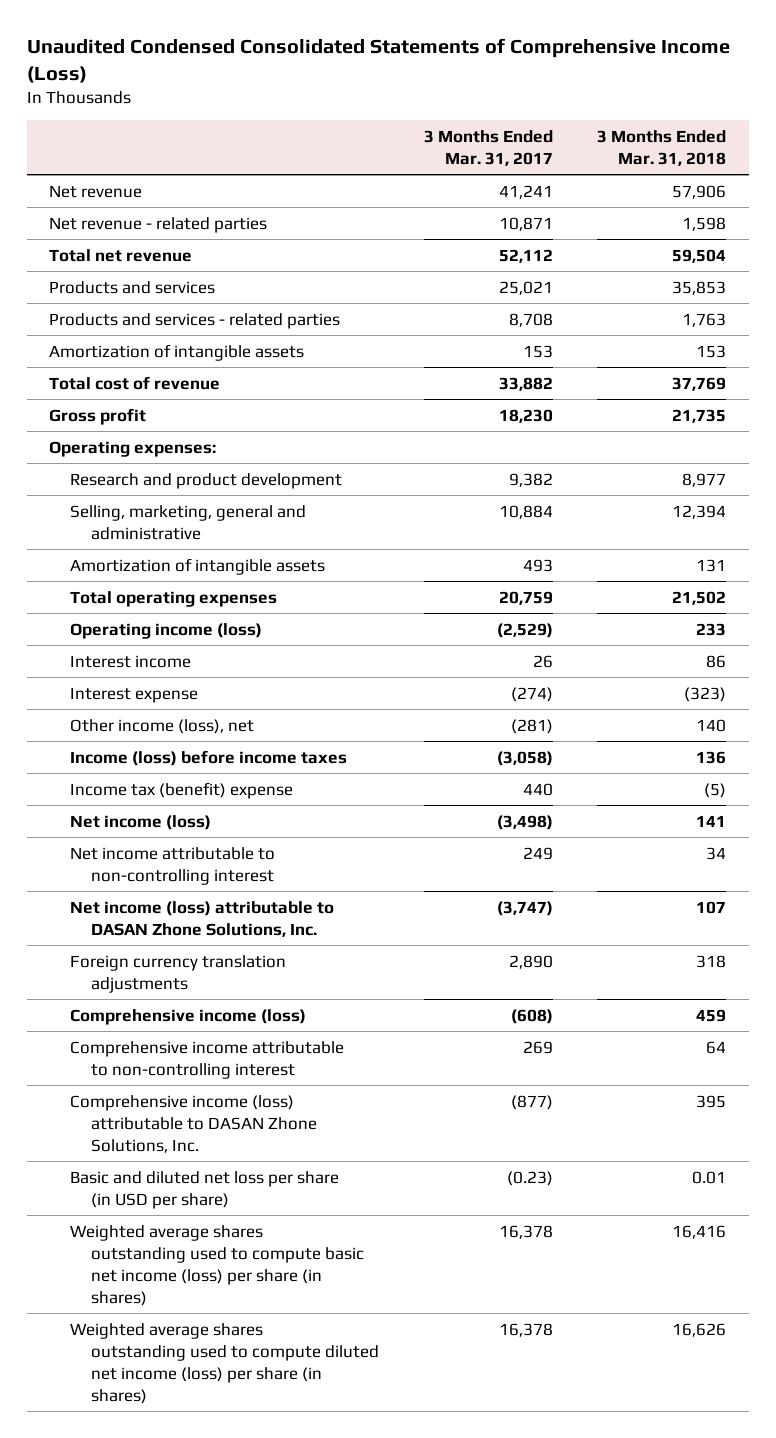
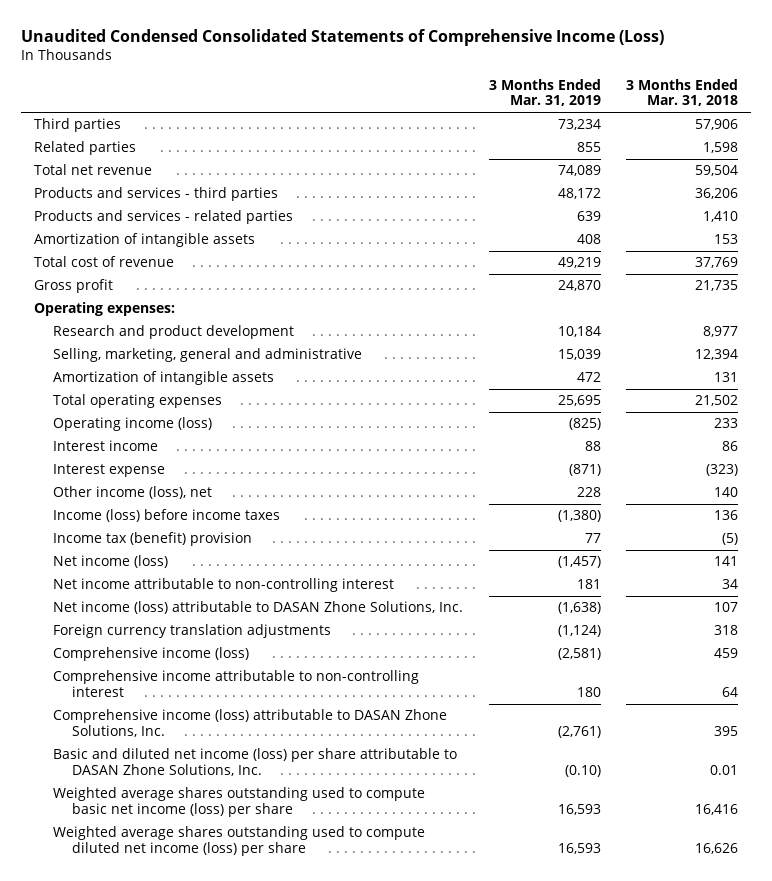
- | 3 Months Ended Mar. 31, 2017 | 3 Months Ended Mar. 31, 2018
+ | 3 Months Ended Mar. 31, 2019 | 3 Months Ended Mar. 31, 2018
- Net revenue | 41,241 | 57,906
- Net revenue - related parties | 10,871 | 1,598
+ Third parties | 73,234 | 57,906
+ Related parties | 855 | 1,598
- Products and services | 25,021 | 35,853
- Products and services - related parties | 8,708 | 1,763
+ Products and services - third parties | 48,172 | 36,206
+ Products and services - related parties | 639 | 1,410
- Income tax (benefit) expense | 440 | (5)
+ Income tax (benefit) provision | 77 | (5)
- Basic and diluted net loss per share (in USD per share) | (0.23) | 0.01
- Weighted average shares outstanding used to compute basic net income (loss) per share (in shares) | 16,378 | 16,416
- Weighted average shares outstanding used to compute diluted net income (loss) per share (in shares) | 16,378 | 16,626
+ Basic and diluted net income (loss) per share attributable to DASAN Zhone Solutions, Inc. | (0.10) | 0.01
+ Weighted average shares outstanding used to compute basic net income (loss) per share | 16,593 | 16,416
+ Weighted average shares outstanding used to compute diluted net income (loss) per share | 16,593 | 16,626

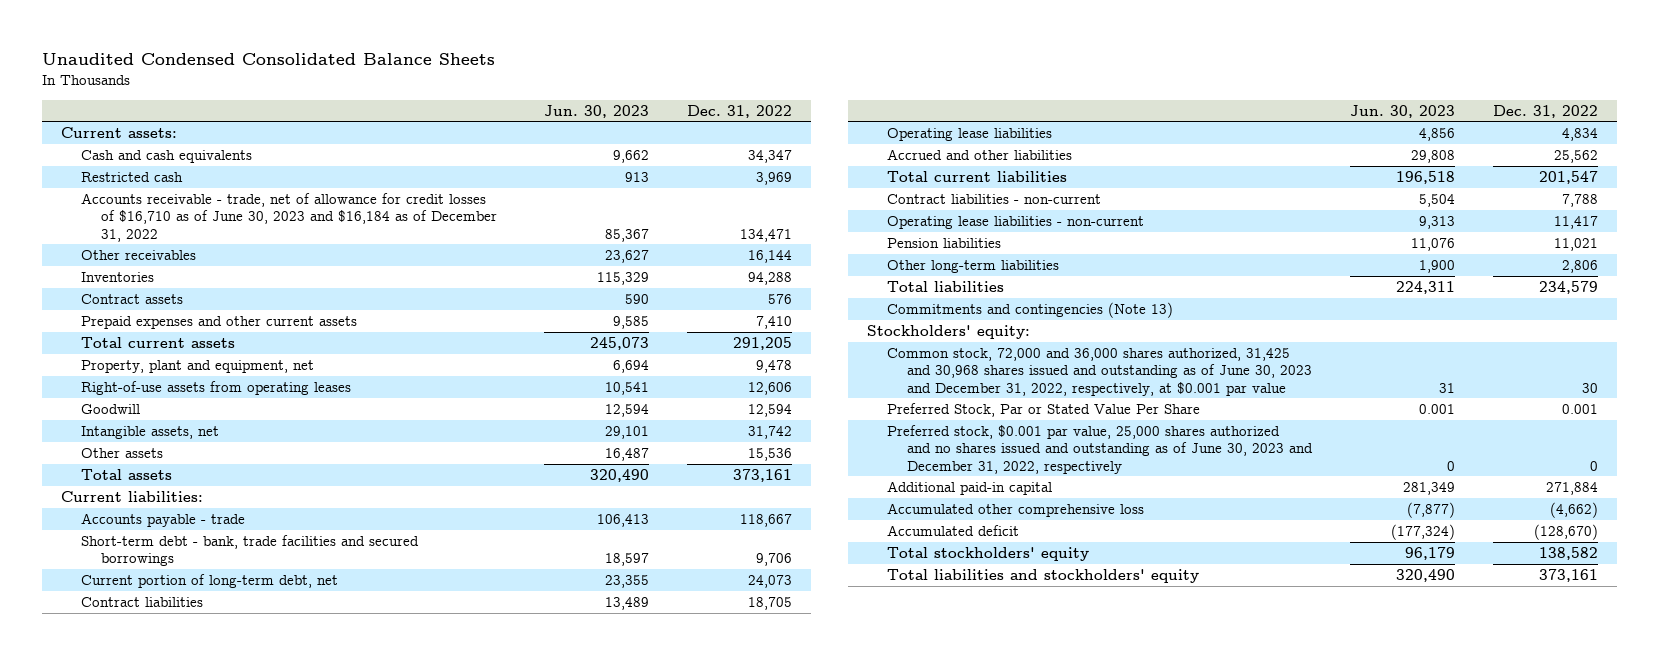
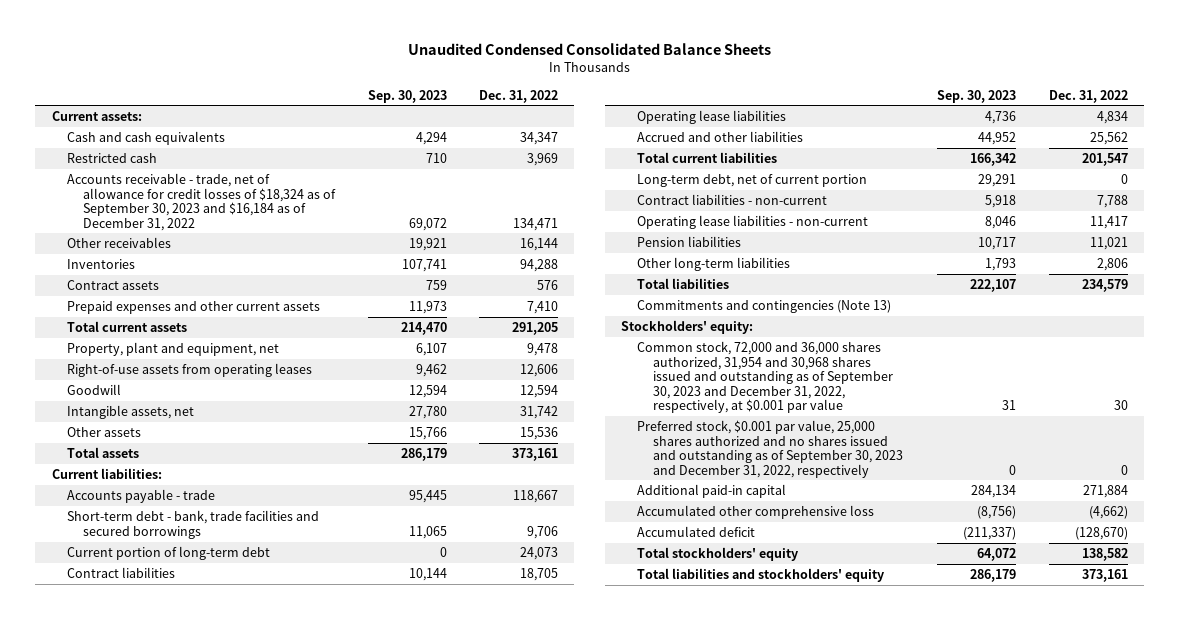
- | Jun. 30, 2023 | Dec. 31, 2022
+ | Sep. 30, 2023 | Dec. 31, 2022
- Accounts receivable - trade, net of allowance for credit losses of $16,710 as of June 30, 2023 and $16,184 as of December 31, 2022 | 85,367 | 134,471
+ Accounts receivable - trade, net of allowance for credit losses of $18,324 as of September 30, 2023 and $16,184 as of December 31, 2022 | 69,072 | 134,471
- Current portion of long-term debt, net | 23,355 | 24,073
+ Current portion of long-term debt | 0 | 24,073
+ Long-term debt, net of current portion | 29,291 | 0
- Common stock, 72,000 and 36,000 shares authorized, 31,425 and 30,968 shares issued and outstanding as of June 30, 2023 and December 31, 2022, respectively, at $0.001 par value | 31 | 30
- Preferred Stock, Par or Stated Value Per Share | 0.001 | 0.001
- Preferred stock, $0.001 par value, 25,000 shares authorized and no shares issued and outstanding as of June 30, 2023 and December 31, 2022, respectively | 0 | 0
+ Common stock, 72,000 and 36,000 shares authorized, 31,954 and 30,968 shares issued and outstanding as of September 30, 2023 and December 31, 2022, respectively, at $0.001 par value | 31 | 30
+ Preferred stock, $0.001 par value, 25,000 shares authorized and no shares issued and outstanding as of September 30, 2023 and December 31, 2022, respectively | 0 | 0

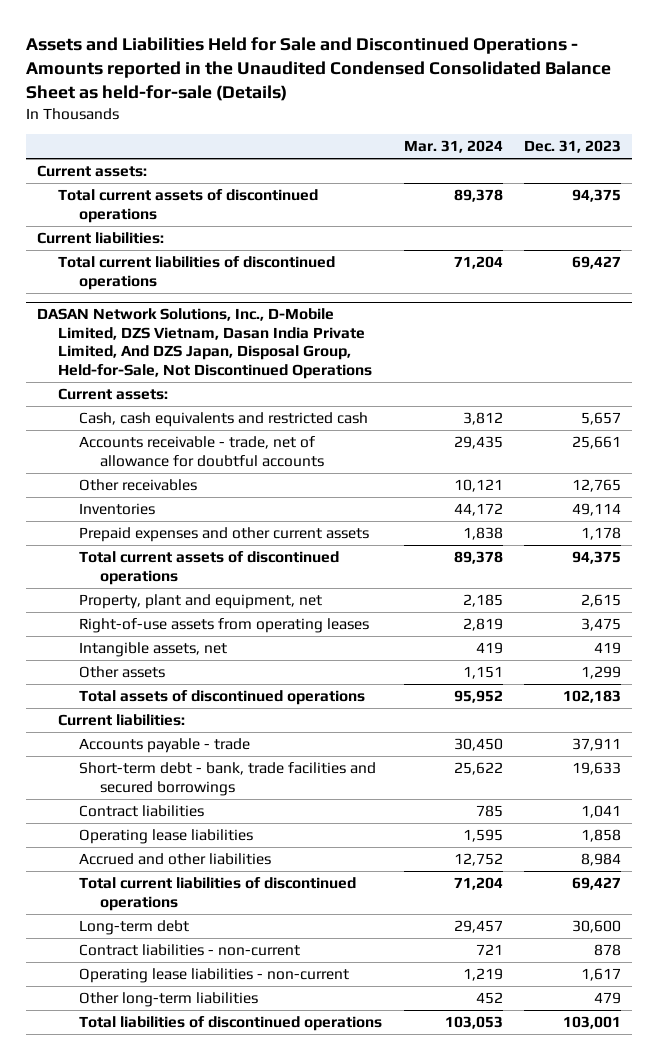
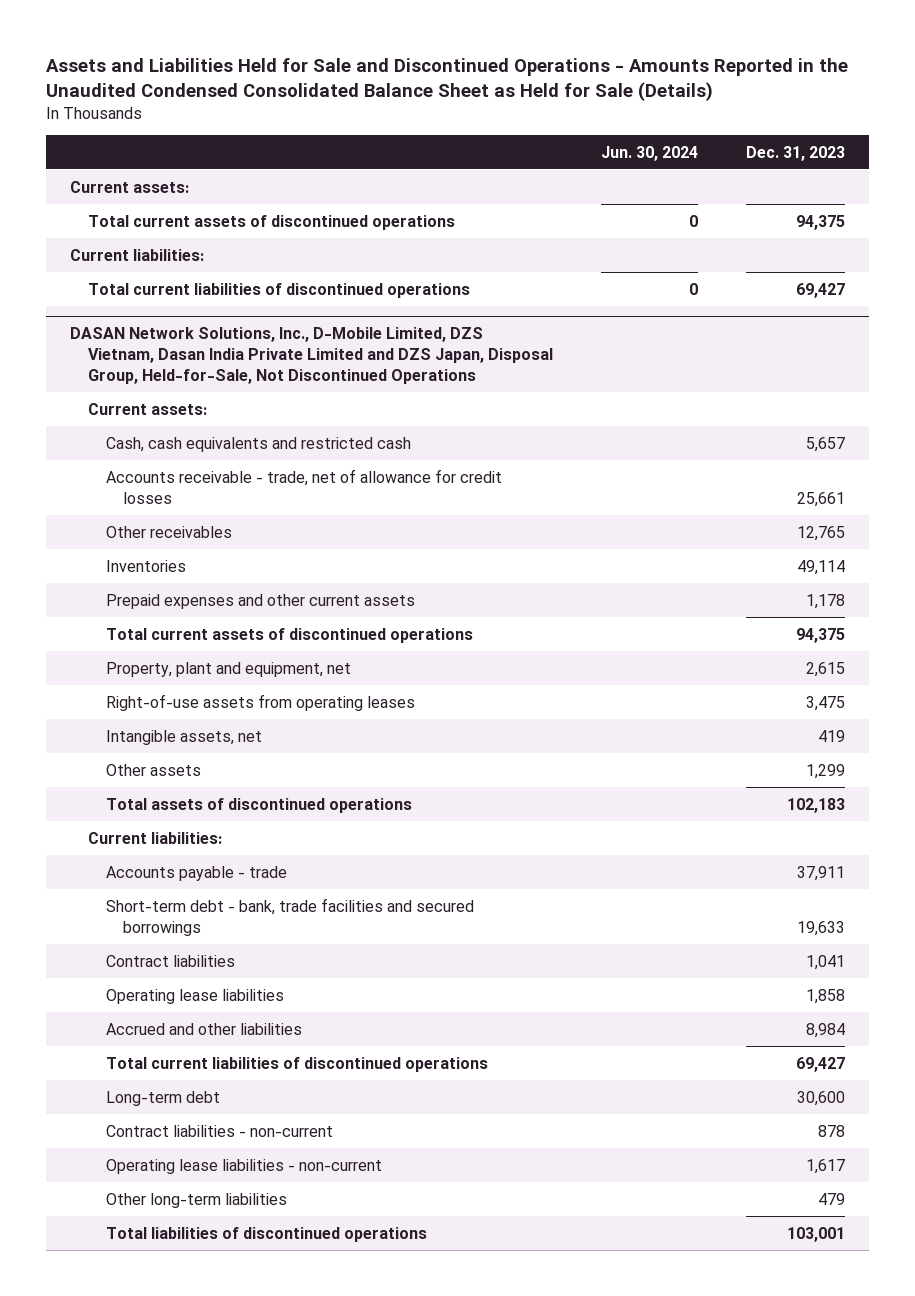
- Assets and Liabilities Held for Sale and Discontinued Operations - Amounts reported in the Unaudited Condensed Consolidated Balance Sheet as held-for-sale (Details)
+ Assets and Liabilities Held for Sale and Discontinued Operations - Amounts Reported in the Unaudited Condensed Consolidated Balance Sheet as Held for Sale (Details)
- | Mar. 31, 2024 | Dec. 31, 2023
+ | Jun. 30, 2024 | Dec. 31, 2023
- DASAN Network Solutions, Inc., D-Mobile Limited, DZS Vietnam, Dasan India Private Limited, And DZS Japan, Disposal Group, Held-for-Sale, Not Discontinued Operations
+ DASAN Network Solutions, Inc., D-Mobile Limited, DZS Vietnam, Dasan India Private Limited and DZS Japan, Disposal Group, Held-for-Sale, Not Discontinued Operations
- Accounts receivable - trade, net of allowance for doubtful accounts | 29,435 | 25,661
+ Accounts receivable - trade, net of allowance for credit losses | | 25,661

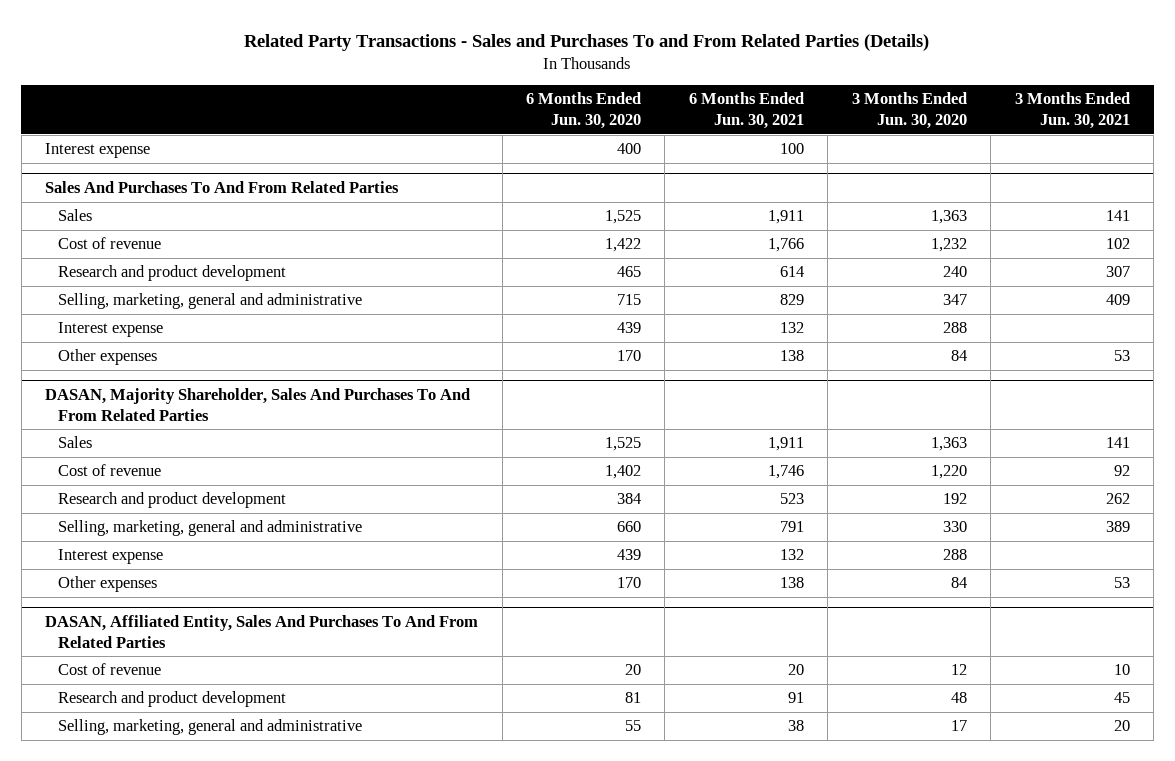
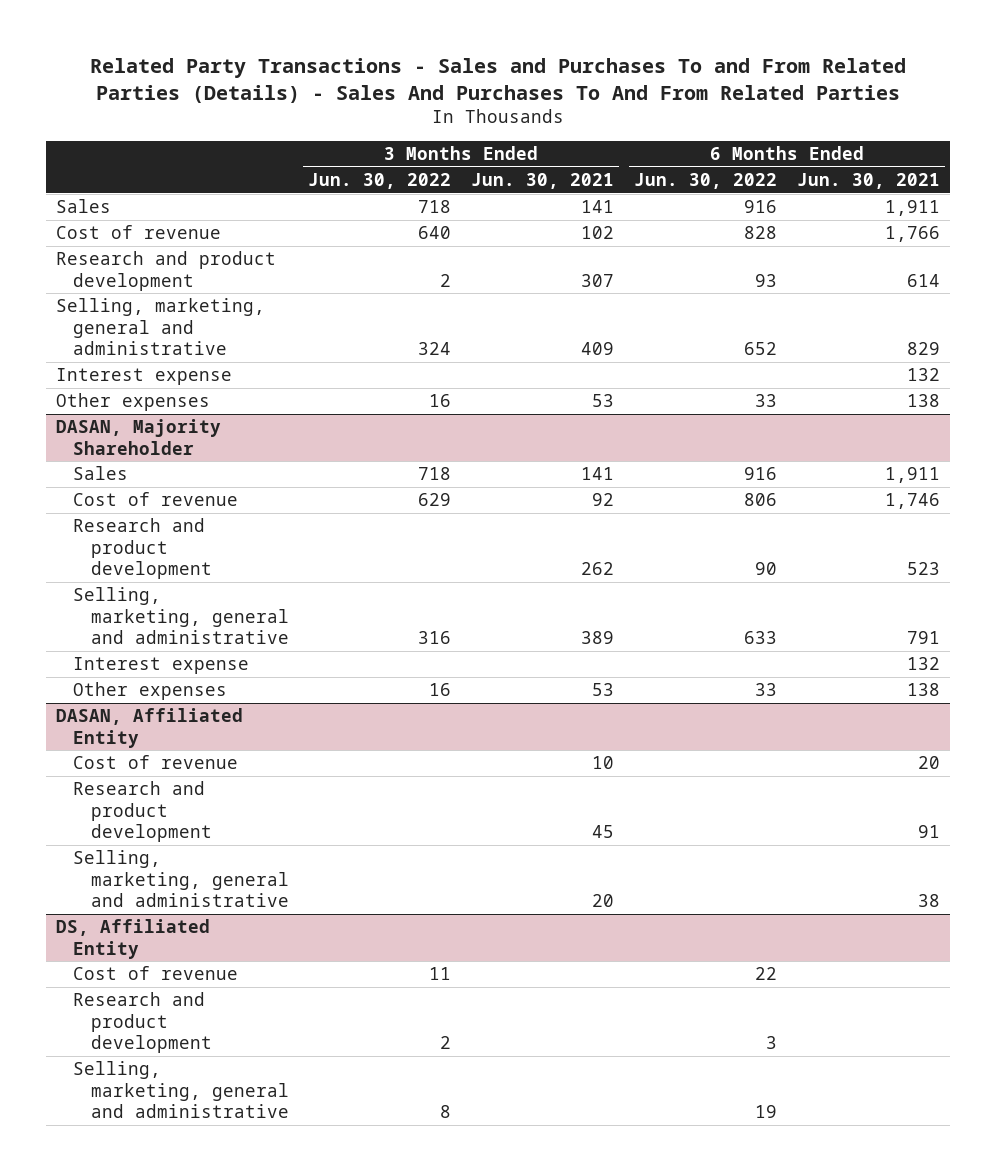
- Related Party Transactions - Sales and Purchases To and From Related Parties (Details)
+ Related Party Transactions - Sales and Purchases To and From Related Parties (Details) - Sales And Purchases To And From Related Parties
- | 6 Months Ended Jun. 30, 2020 | 6 Months Ended Jun. 30, 2021 | 3 Months Ended Jun. 30, 2020 | 3 Months Ended Jun. 30, 2021
+ | 3 Months Ended Jun. 30, 2022 | 3 Months Ended Jun. 30, 2021 | 6 Months Ended Jun. 30, 2022 | 6 Months Ended Jun. 30, 2021
- Interest expense | 400 | 100 | |
- Sales And Purchases To And From Related Parties
- DASAN, Majority Shareholder, Sales And Purchases To And From Related Parties
+ DASAN, Majority Shareholder
- DASAN, Affiliated Entity, Sales And Purchases To And From Related Parties
+ DASAN, Affiliated Entity
+ DS, Affiliated Entity
+ Cost of revenue | 11 | | 22 |
+ Research and product development | 2 | | 3 |
+ Selling, marketing, general and administrative | 8 | | 19 |

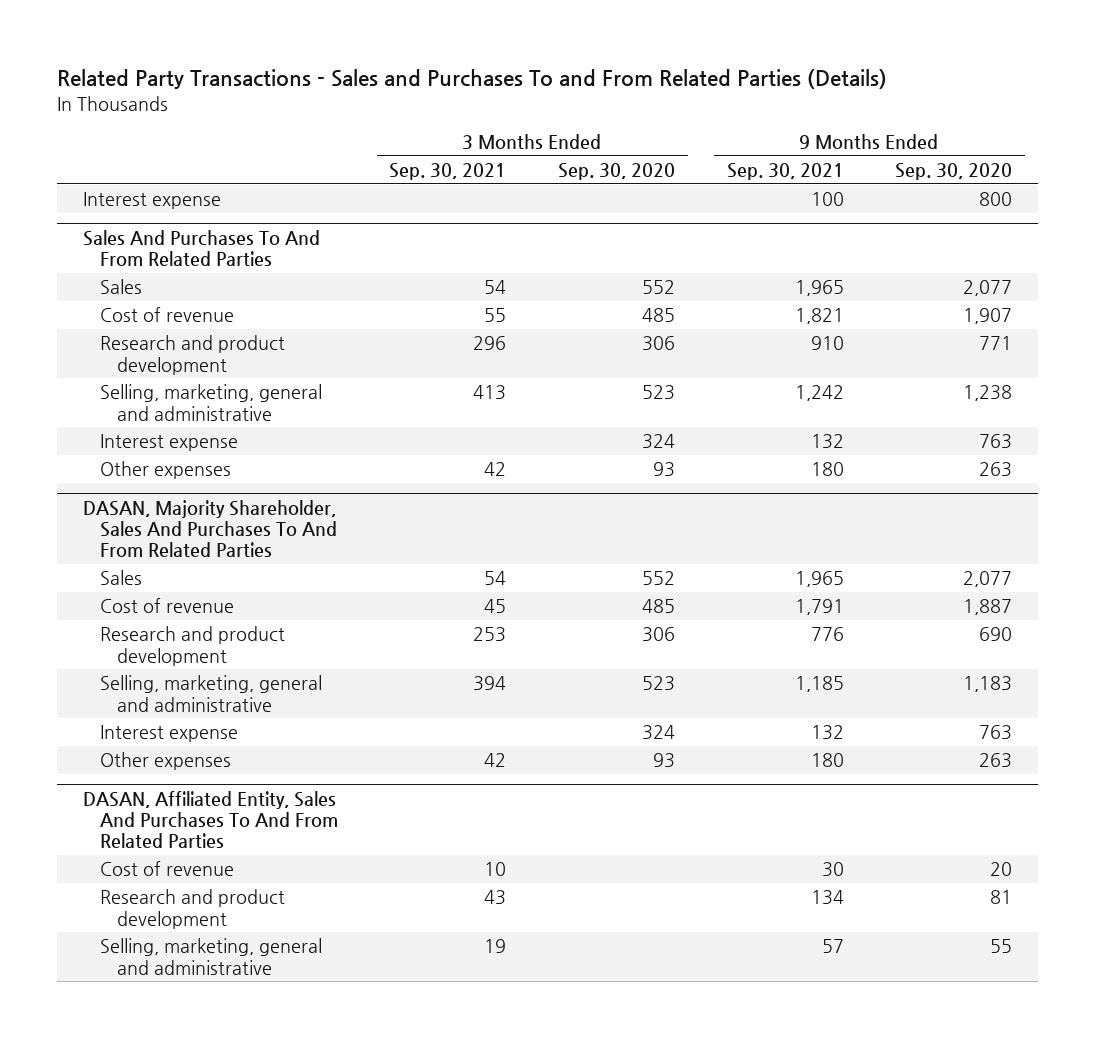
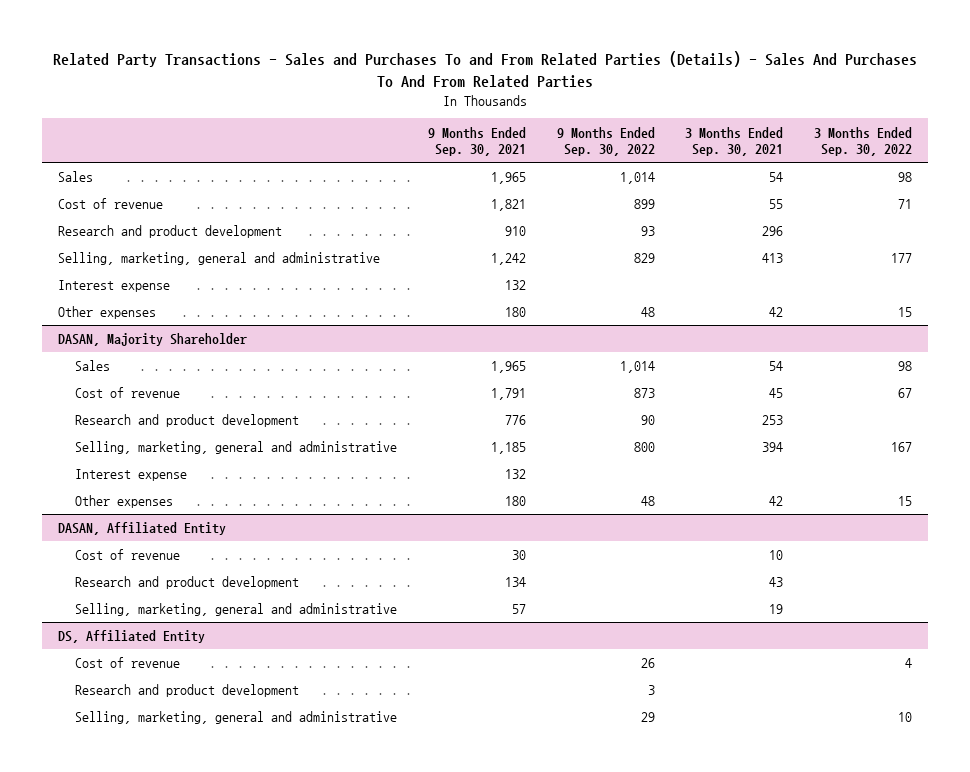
- Related Party Transactions - Sales and Purchases To and From Related Parties (Details)
+ Related Party Transactions - Sales and Purchases To and From Related Parties (Details) - Sales And Purchases To And From Related Parties
- | 3 Months Ended Sep. 30, 2021 | 3 Months Ended Sep. 30, 2020 | 9 Months Ended Sep. 30, 2021 | 9 Months Ended Sep. 30, 2020
+ | 9 Months Ended Sep. 30, 2021 | 9 Months Ended Sep. 30, 2022 | 3 Months Ended Sep. 30, 2021 | 3 Months Ended Sep. 30, 2022
- Interest expense | | | 100 | 800
- Sales And Purchases To And From Related Parties
- DASAN, Majority Shareholder, Sales And Purchases To And From Related Parties
+ DASAN, Majority Shareholder
- DASAN, Affiliated Entity, Sales And Purchases To And From Related Parties
+ DASAN, Affiliated Entity
+ DS, Affiliated Entity
+ Cost of revenue | | 26 | | 4
+ Research and product development | | 3 | |
+ Selling, marketing, general and administrative | | 29 | | 10

